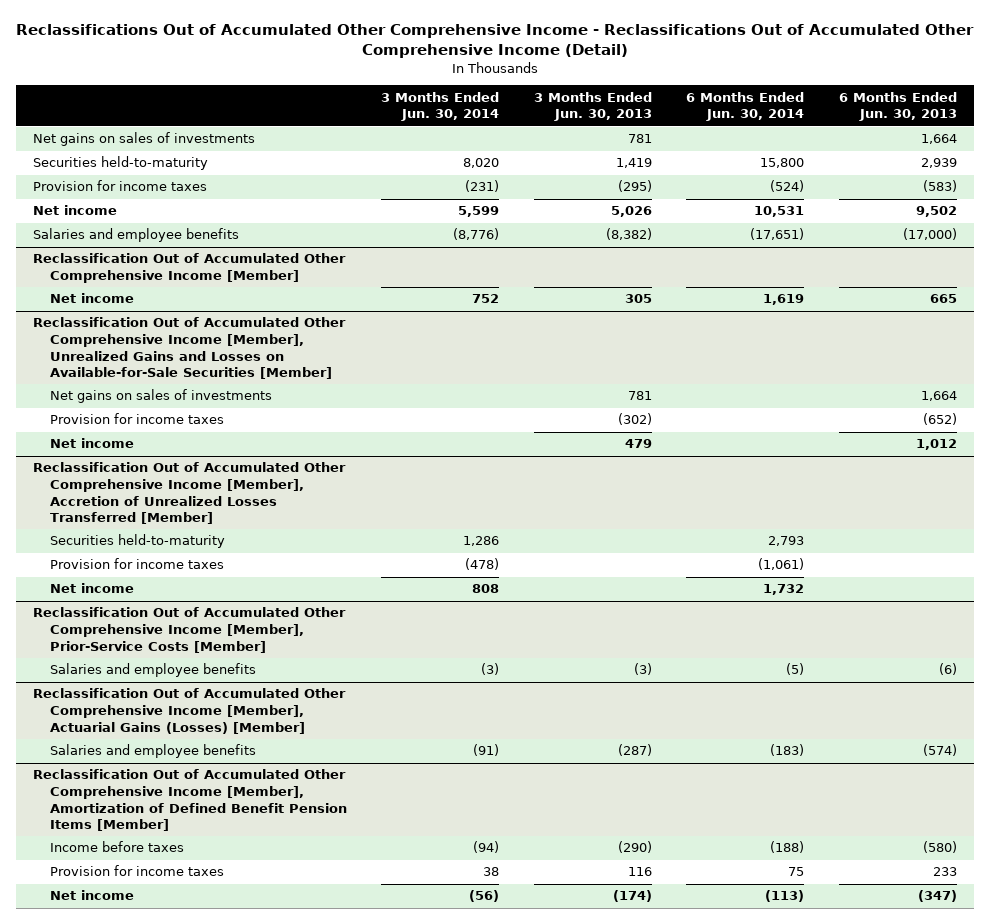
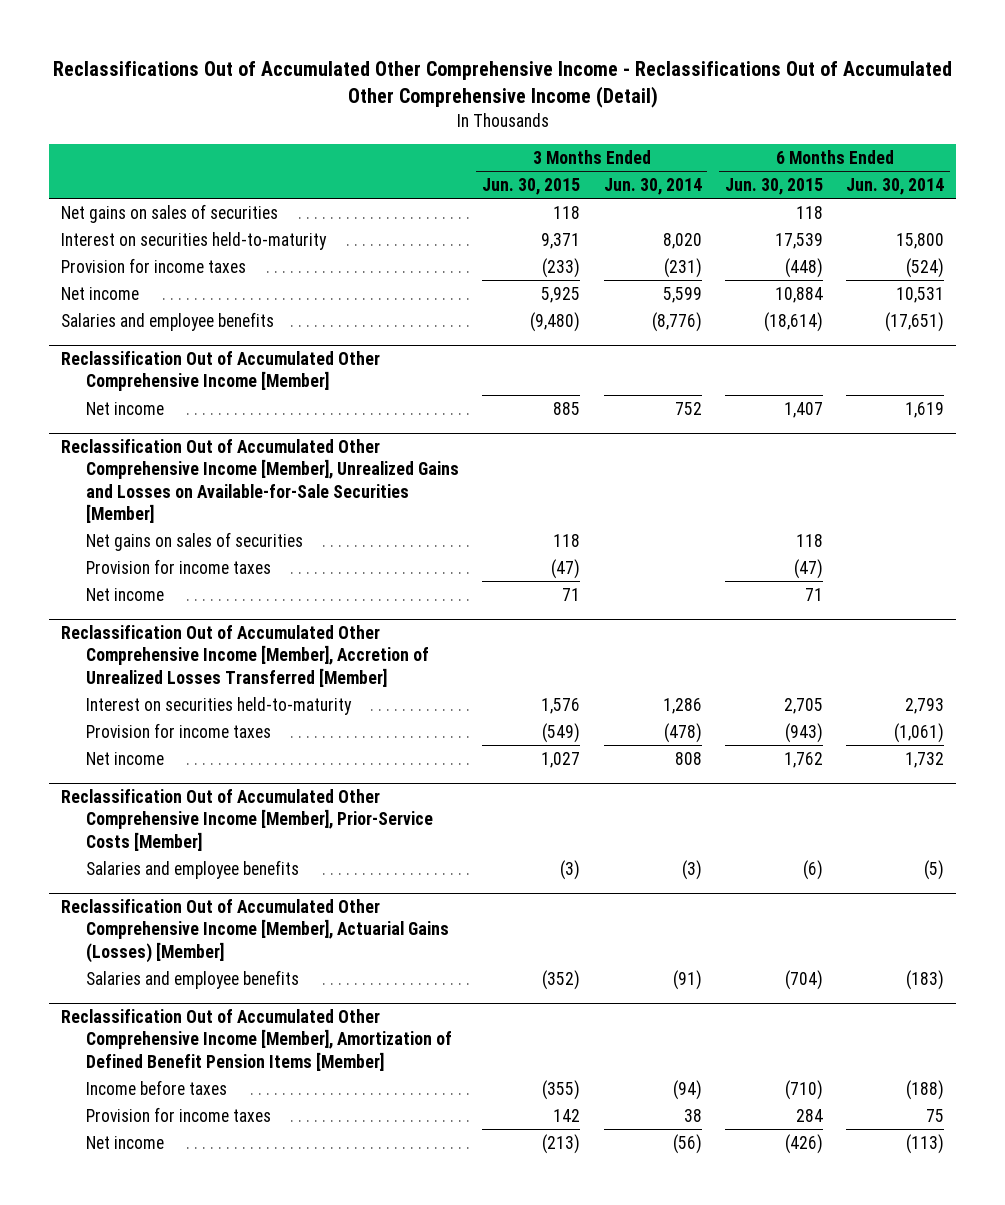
- | 3 Months Ended Jun. 30, 2014 | 3 Months Ended Jun. 30, 2013 | 6 Months Ended Jun. 30, 2014 | 6 Months Ended Jun. 30, 2013
+ | 3 Months Ended Jun. 30, 2015 | 3 Months Ended Jun. 30, 2014 | 6 Months Ended Jun. 30, 2015 | 6 Months Ended Jun. 30, 2014
- Net gains on sales of investments | | 781 | | 1,664
- Securities held-to-maturity | 8,020 | 1,419 | 15,800 | 2,939
+ Net gains on sales of securities | 118 | | 118 |
+ Interest on securities held-to-maturity | 9,371 | 8,020 | 17,539 | 15,800
@ Reclassification Out of Accumulated Other Comprehensive Income [Member], Unrealized Gains and Losses on Available-for-Sale Securities [Member]
- Net gains on sales of investments | | 781 | | 1,664
+ Net gains on sales of securities | 118 | | 118 |
@ Reclassification Out of Accumulated Other Comprehensive Income [Member], Accretion of Unrealized Losses Transferred [Member]
- Securities held-to-maturity | 1,286 | | 2,793 |
+ Interest on securities held-to-maturity | 1,576 | 1,286 | 2,705 | 2,793

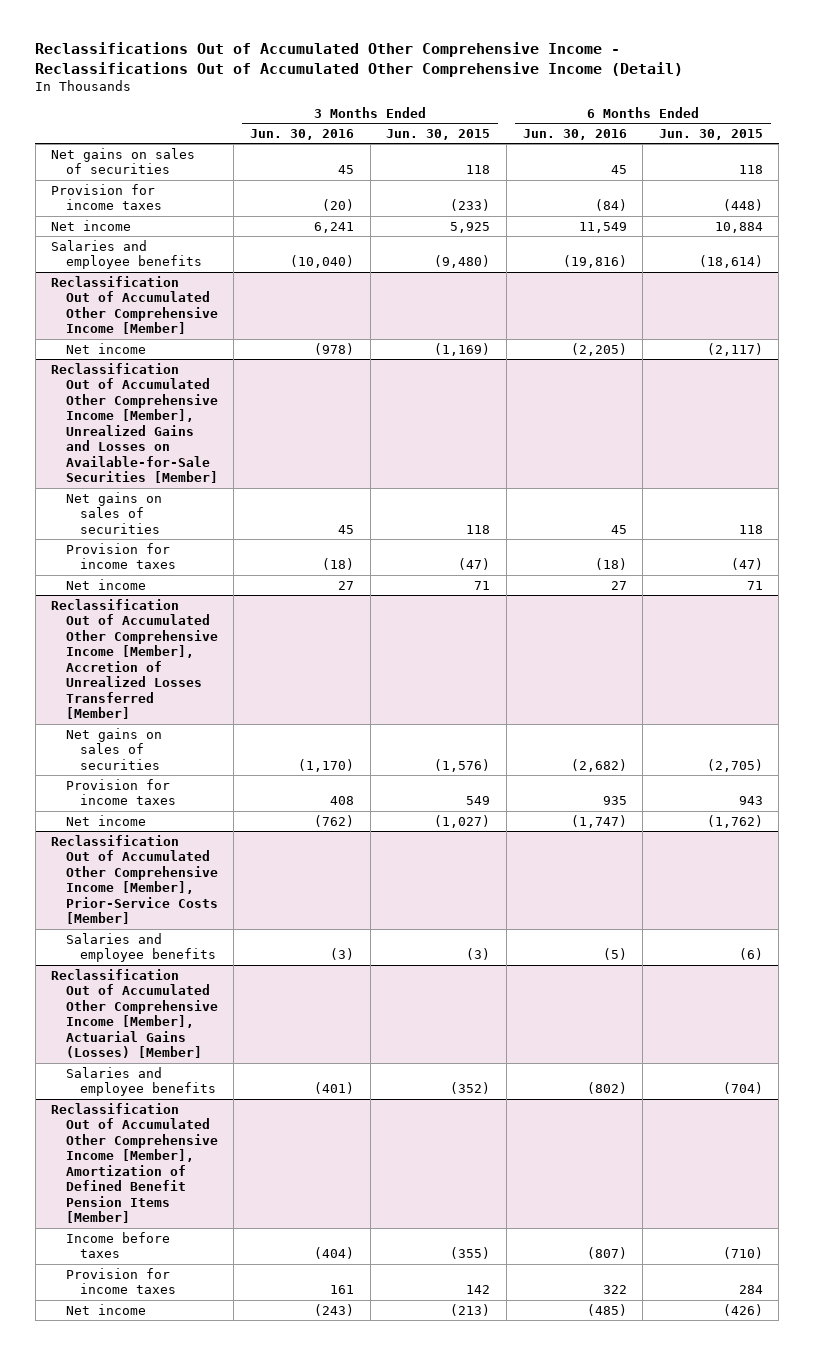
- | 3 Months Ended Jun. 30, 2015 | 3 Months Ended Jun. 30, 2014 | 6 Months Ended Jun. 30, 2015 | 6 Months Ended Jun. 30, 2014
+ | 3 Months Ended Jun. 30, 2016 | 3 Months Ended Jun. 30, 2015 | 6 Months Ended Jun. 30, 2016 | 6 Months Ended Jun. 30, 2015
- Interest on securities held-to-maturity | 9,371 | 8,020 | 17,539 | 15,800
@ Reclassification Out of Accumulated Other Comprehensive Income [Member]
- Net income | 885 | 752 | 1,407 | 1,619
+ Net income | (978) | (1,169) | (2,205) | (2,117)
@ Reclassification Out of Accumulated Other Comprehensive Income [Member], Accretion of Unrealized Losses Transferred [Member]
- Interest on securities held-to-maturity | 1,576 | 1,286 | 2,705 | 2,793
- Provision for income taxes | (549) | (478) | (943) | (1,061)
- Net income | 1,027 | 808 | 1,762 | 1,732
+ Net gains on sales of securities | (1,170) | (1,576) | (2,682) | (2,705)
+ Provision for income taxes | 408 | 549 | 935 | 943
+ Net income | (762) | (1,027) | (1,747) | (1,762)

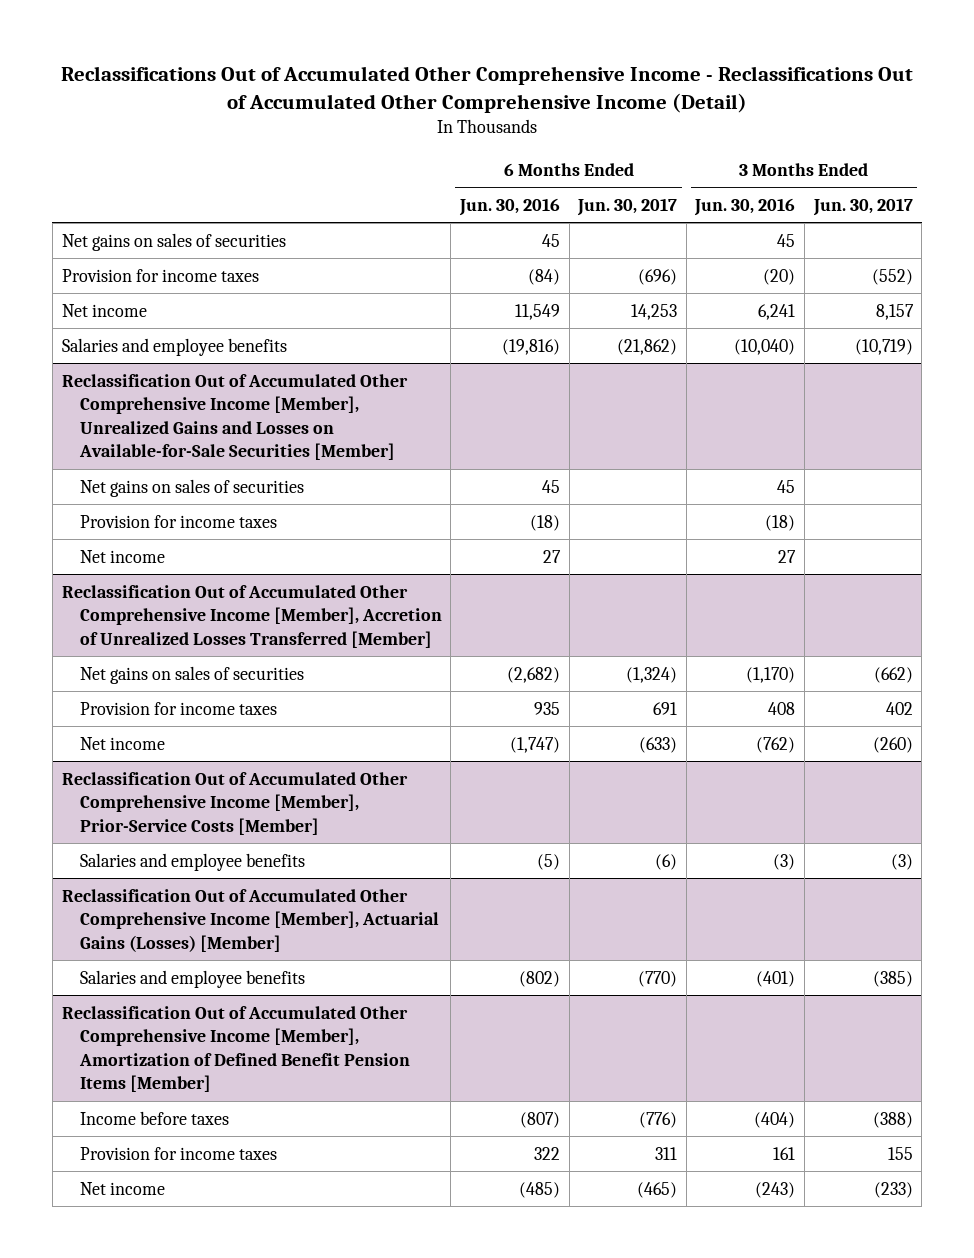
- | 3 Months Ended Jun. 30, 2016 | 3 Months Ended Jun. 30, 2015 | 6 Months Ended Jun. 30, 2016 | 6 Months Ended Jun. 30, 2015
+ | 6 Months Ended Jun. 30, 2016 | 6 Months Ended Jun. 30, 2017 | 3 Months Ended Jun. 30, 2016 | 3 Months Ended Jun. 30, 2017
- Reclassification Out of Accumulated Other Comprehensive Income [Member]
- Net income | (978) | (1,169) | (2,205) | (2,117)

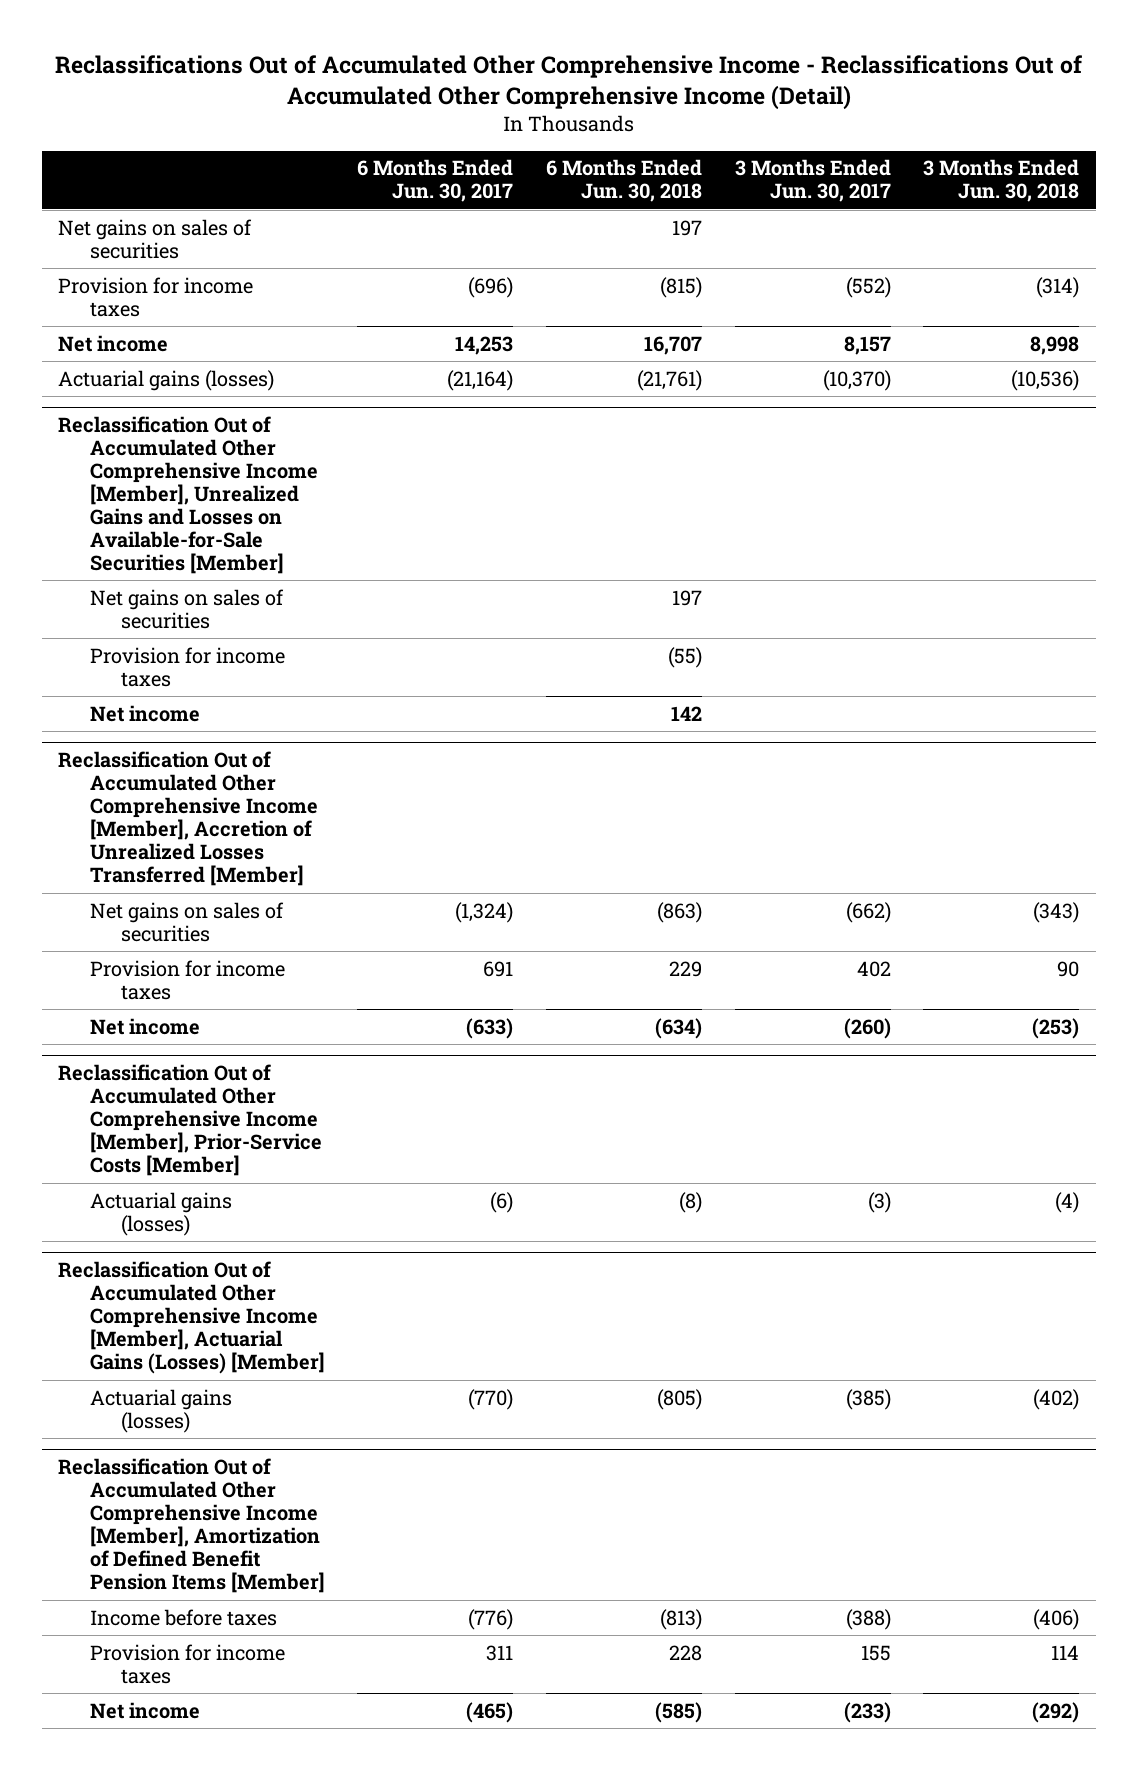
- | 6 Months Ended Jun. 30, 2016 | 6 Months Ended Jun. 30, 2017 | 3 Months Ended Jun. 30, 2016 | 3 Months Ended Jun. 30, 2017
+ | 6 Months Ended Jun. 30, 2017 | 6 Months Ended Jun. 30, 2018 | 3 Months Ended Jun. 30, 2017 | 3 Months Ended Jun. 30, 2018
- Salaries and employee benefits | (19,816) | (21,862) | (10,040) | (10,719)
+ Actuarial gains (losses) | (21,164) | (21,761) | (10,370) | (10,536)
@ Reclassification Out of Accumulated Other Comprehensive Income [Member], Prior-Service Costs [Member]
- Salaries and employee benefits | (5) | (6) | (3) | (3)
+ Actuarial gains (losses) | (6) | (8) | (3) | (4)
@ Reclassification Out of Accumulated Other Comprehensive Income [Member], Actuarial Gains (Losses) [Member]
- Salaries and employee benefits | (802) | (770) | (401) | (385)
+ Actuarial gains (losses) | (770) | (805) | (385) | (402)

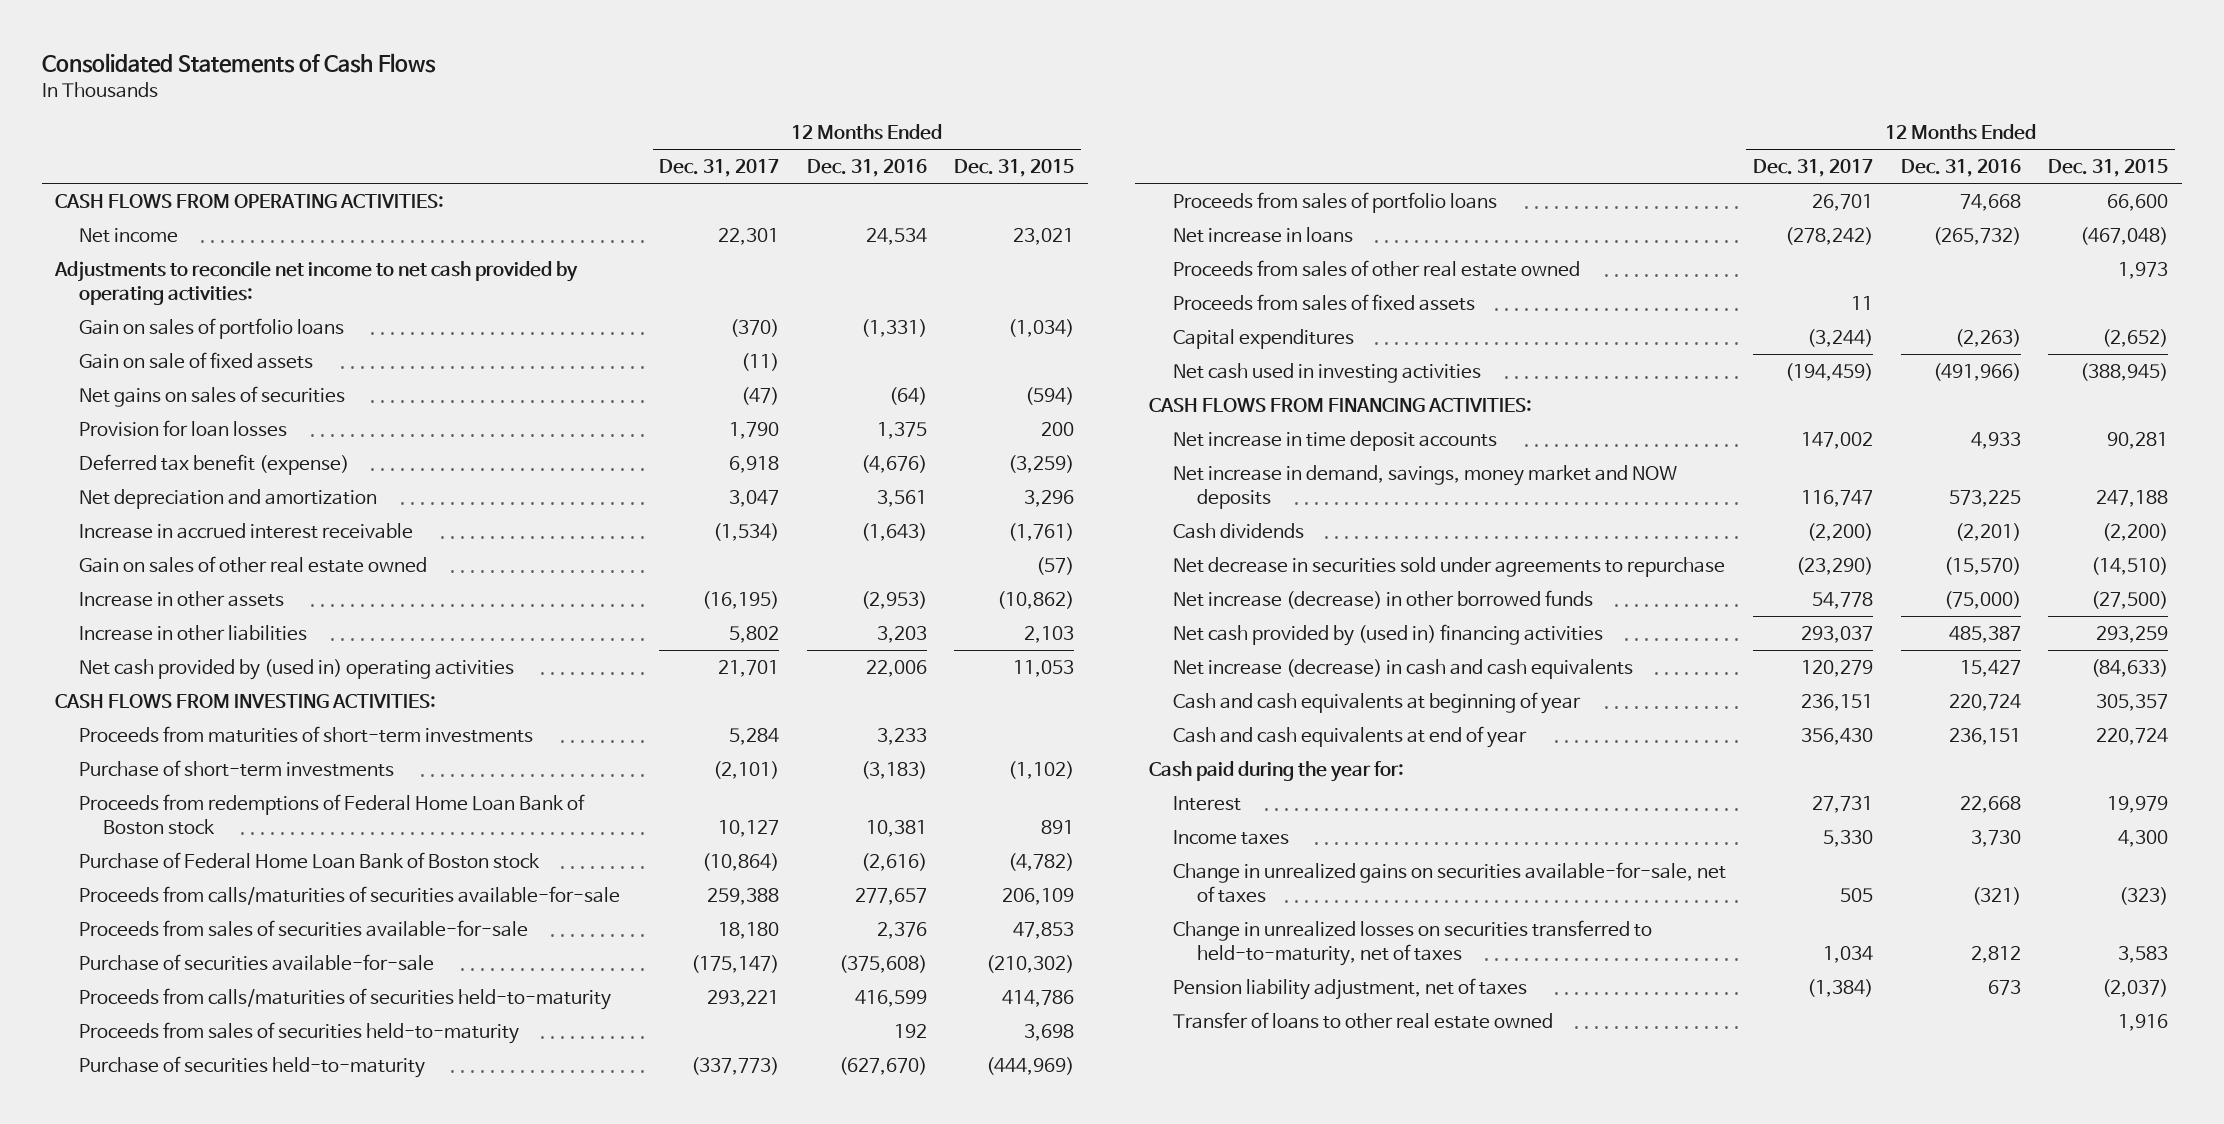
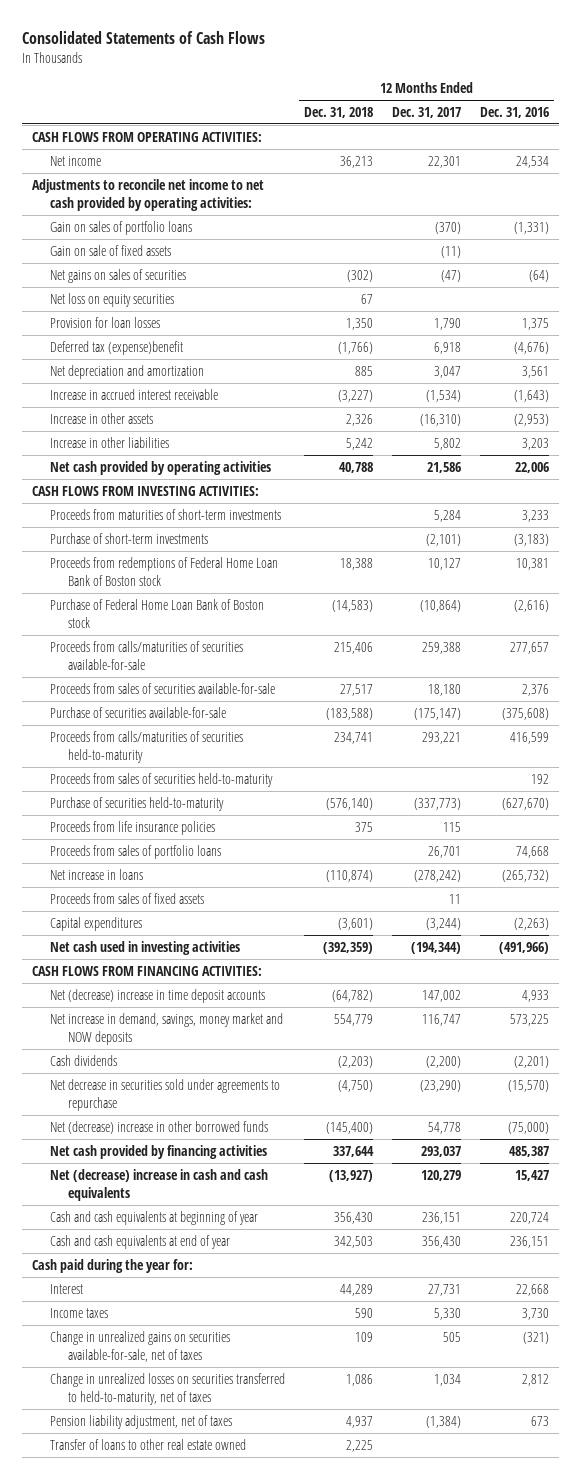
- | 12 Months Ended Dec. 31, 2017 | 12 Months Ended Dec. 31, 2016 | 12 Months Ended Dec. 31, 2015
+ | 12 Months Ended Dec. 31, 2018 | 12 Months Ended Dec. 31, 2017 | 12 Months Ended Dec. 31, 2016
+ Net loss on equity securities | 67 | |
- Deferred tax benefit (expense) | 6,918 | (4,676) | (3,259)
+ Deferred tax (expense)benefit | (1,766) | 6,918 | (4,676)
- Gain on sales of other real estate owned | | | (57)
- Increase in other assets | (16,195) | (2,953) | (10,862)
+ Increase in other assets | 2,326 | (16,310) | (2,953)
- Net cash provided by (used in) operating activities | 21,701 | 22,006 | 11,053
+ Net cash provided by operating activities | 40,788 | 21,586 | 22,006
+ Proceeds from life insurance policies | 375 | 115 |
- Proceeds from sales of other real estate owned | | | 1,973
- Net cash used in investing activities | (194,459) | (491,966) | (388,945)
+ Net cash used in investing activities | (392,359) | (194,344) | (491,966)
- Net increase in time deposit accounts | 147,002 | 4,933 | 90,281
+ Net (decrease) increase in time deposit accounts | (64,782) | 147,002 | 4,933
- Net increase (decrease) in other borrowed funds | 54,778 | (75,000) | (27,500)
- Net cash provided by (used in) financing activities | 293,037 | 485,387 | 293,259
- Net increase (decrease) in cash and cash equivalents | 120,279 | 15,427 | (84,633)
+ Net (decrease) increase in other borrowed funds | (145,400) | 54,778 | (75,000)
+ Net cash provided by financing activities | 337,644 | 293,037 | 485,387
+ Net (decrease) increase in cash and cash equivalents | (13,927) | 120,279 | 15,427

